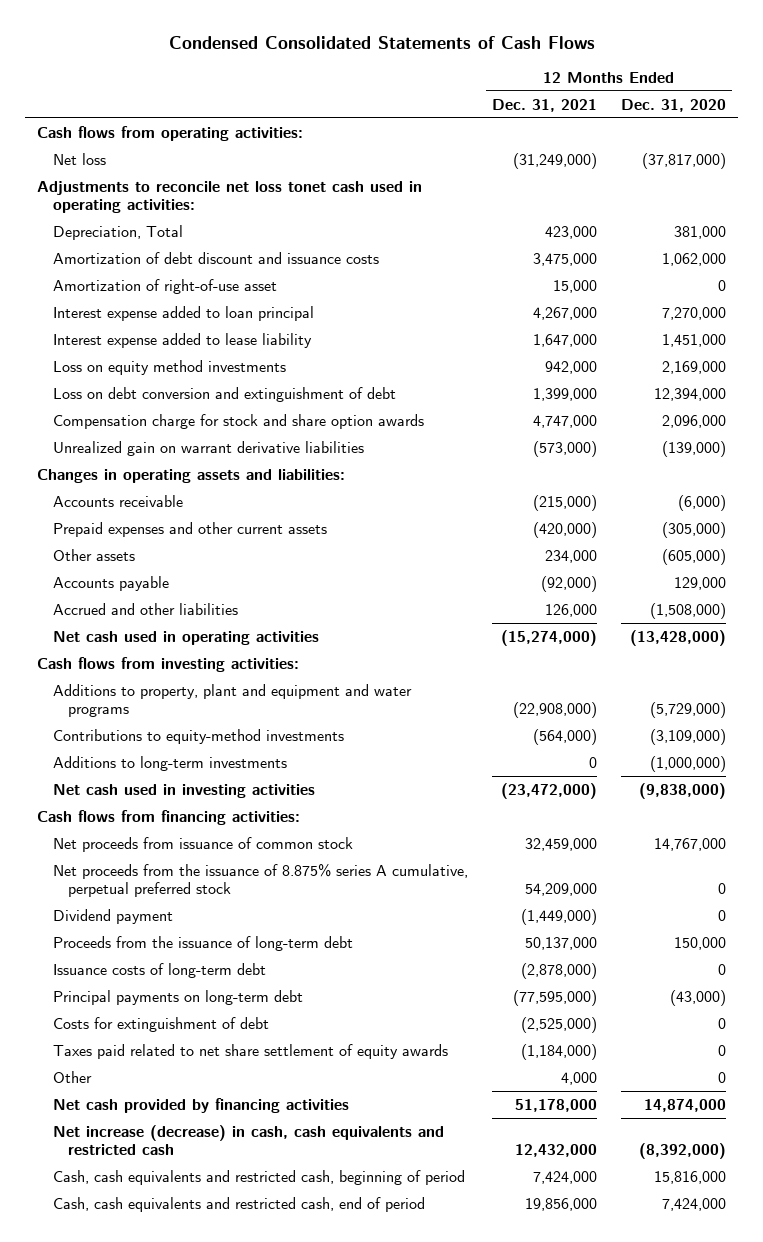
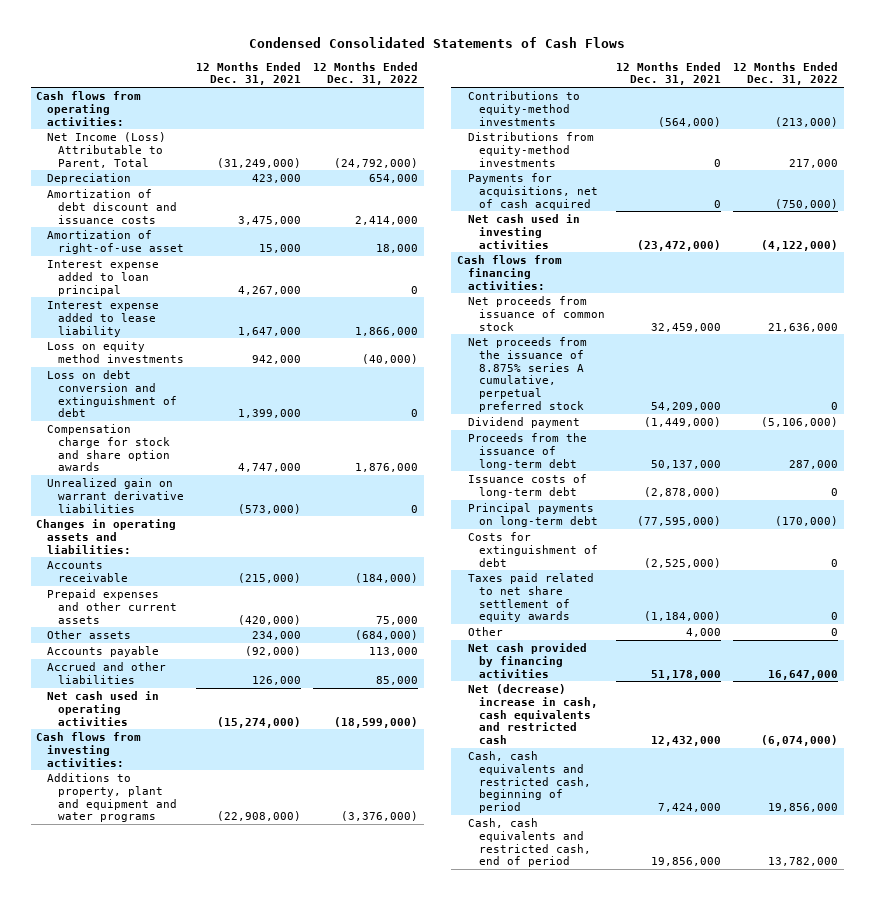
- | 12 Months Ended Dec. 31, 2021 | 12 Months Ended Dec. 31, 2020
+ | 12 Months Ended Dec. 31, 2021 | 12 Months Ended Dec. 31, 2022
- Net loss | (31,249,000) | (37,817,000)
- Adjustments to reconcile net loss tonet cash used in operating activities:
- Depreciation, Total | 423,000 | 381,000
+ Net Income (Loss) Attributable to Parent, Total | (31,249,000) | (24,792,000)
+ Depreciation | 423,000 | 654,000
- Additions to long-term investments | 0 | (1,000,000)
+ Distributions from equity-method investments | 0 | 217,000
+ Payments for acquisitions, net of cash acquired | 0 | (750,000)
- Net increase (decrease) in cash, cash equivalents and restricted cash | 12,432,000 | (8,392,000)
+ Net (decrease) increase in cash, cash equivalents and restricted cash | 12,432,000 | (6,074,000)

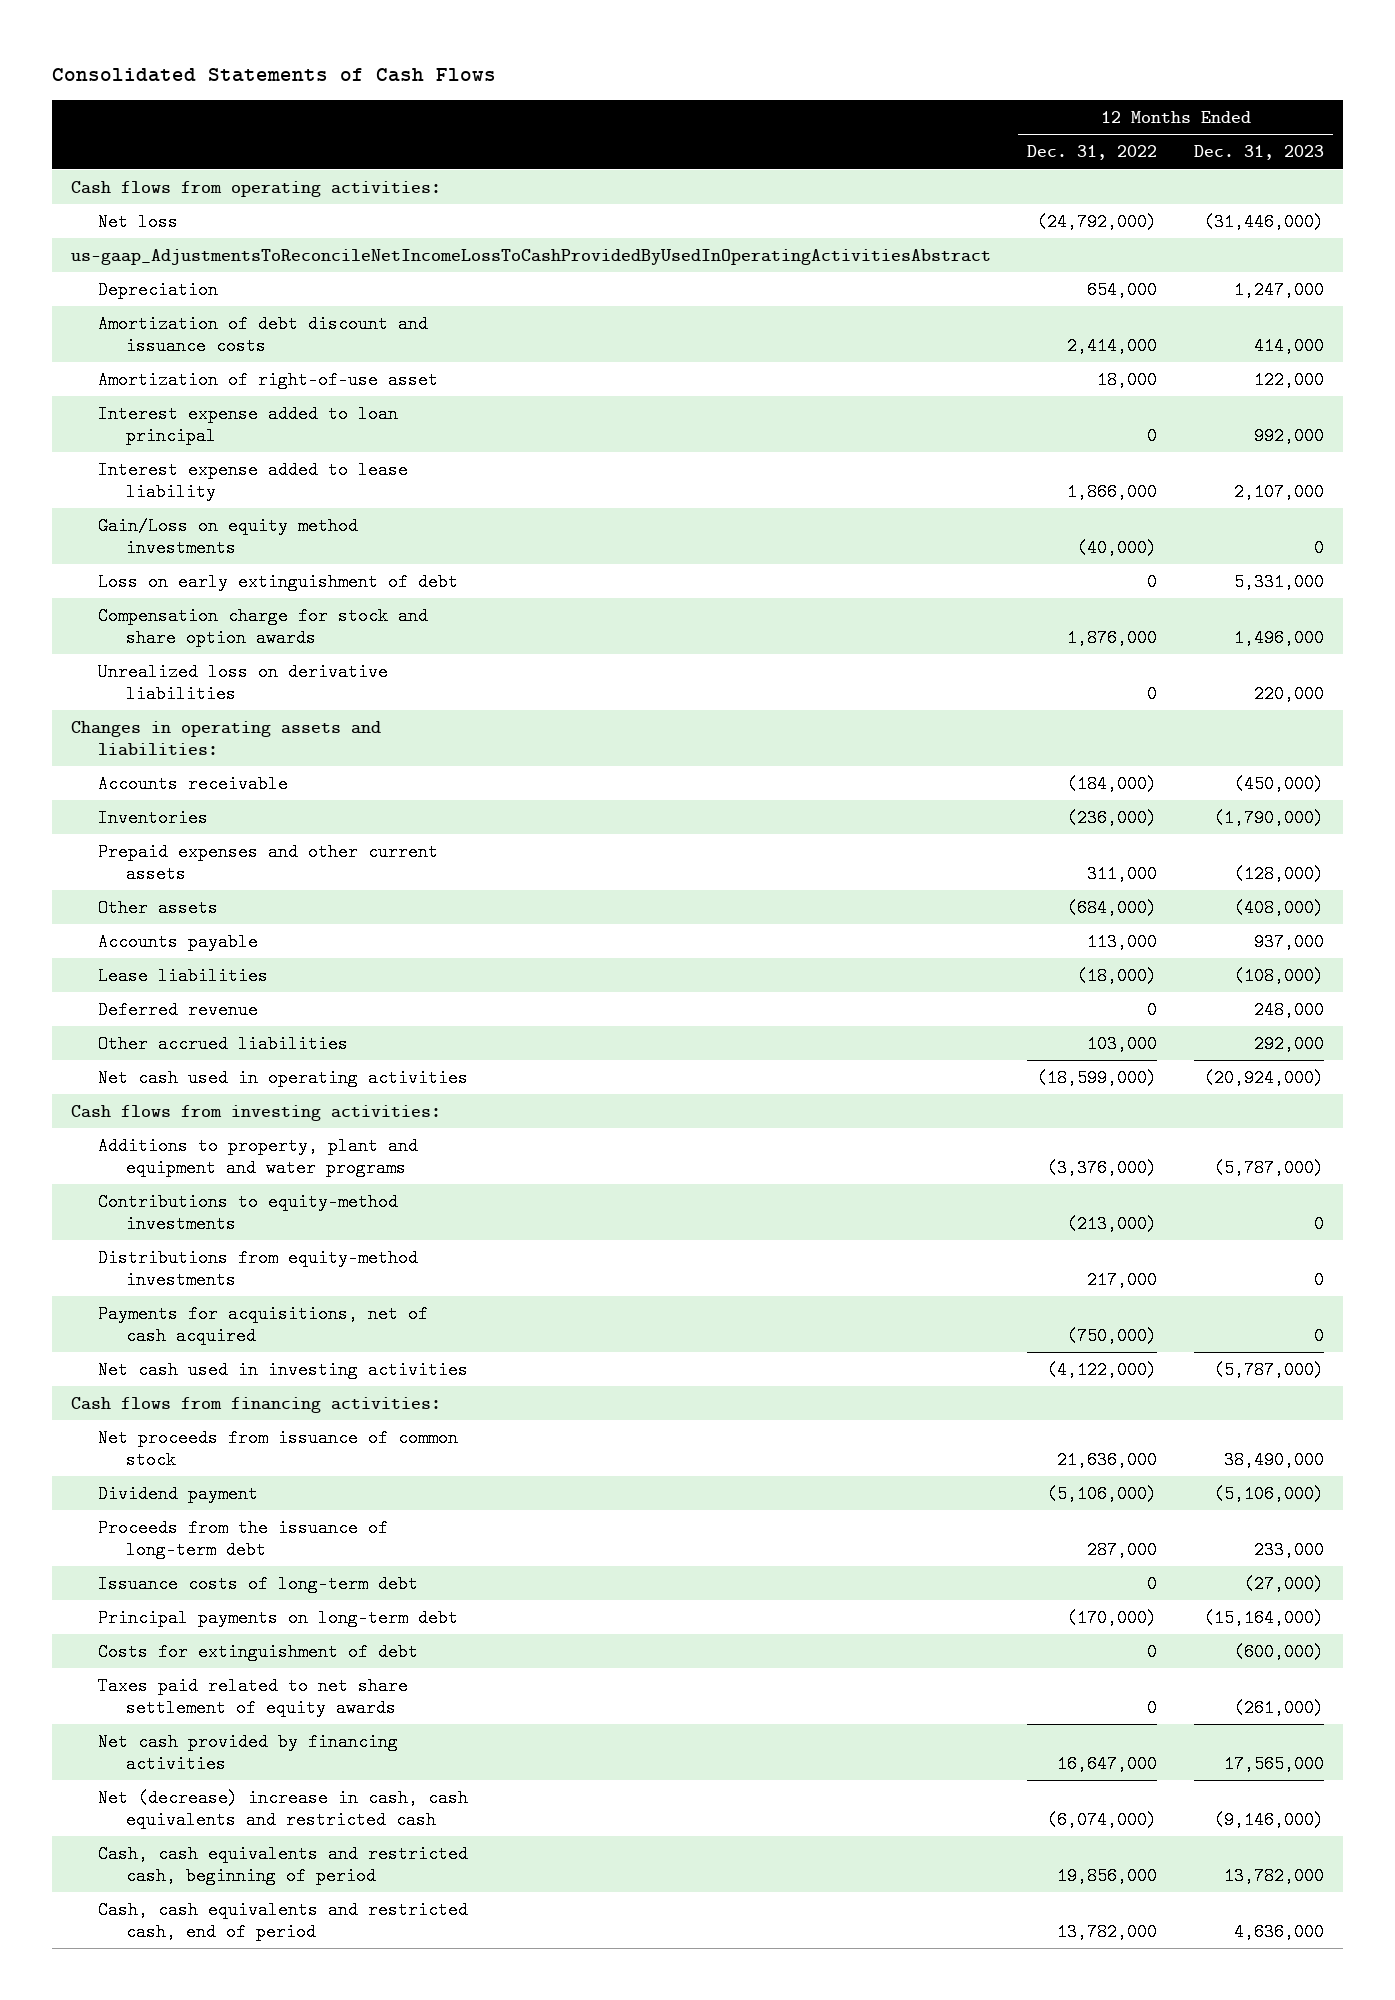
- Condensed Consolidated Statements of Cash Flows
+ Consolidated Statements of Cash Flows
- | 12 Months Ended Dec. 31, 2021 | 12 Months Ended Dec. 31, 2022
+ | 12 Months Ended Dec. 31, 2022 | 12 Months Ended Dec. 31, 2023
- Net Income (Loss) Attributable to Parent, Total | (31,249,000) | (24,792,000)
+ Net loss | (24,792,000) | (31,446,000)
+ us-gaap_AdjustmentsToReconcileNetIncomeLossToCashProvidedByUsedInOperatingActivitiesAbstract
- Loss on equity method investments | 942,000 | (40,000)
- Loss on debt conversion and extinguishment of debt | 1,399,000 | 0
+ Gain/Loss on equity method investments | (40,000) | 0
+ Loss on early extinguishment of debt | 0 | 5,331,000
- Unrealized gain on warrant derivative liabilities | (573,000) | 0
+ Unrealized loss on derivative liabilities | 0 | 220,000
- Prepaid expenses and other current assets | (420,000) | 75,000
+ Inventories | (236,000) | (1,790,000)
+ Prepaid expenses and other current assets | 311,000 | (128,000)
- Accrued and other liabilities | 126,000 | 85,000
+ Lease liabilities | (18,000) | (108,000)
+ Deferred revenue | 0 | 248,000
+ Other accrued liabilities | 103,000 | 292,000
- Net proceeds from the issuance of 8.875% series A cumulative, perpetual preferred stock | 54,209,000 | 0
- Other | 4,000 | 0

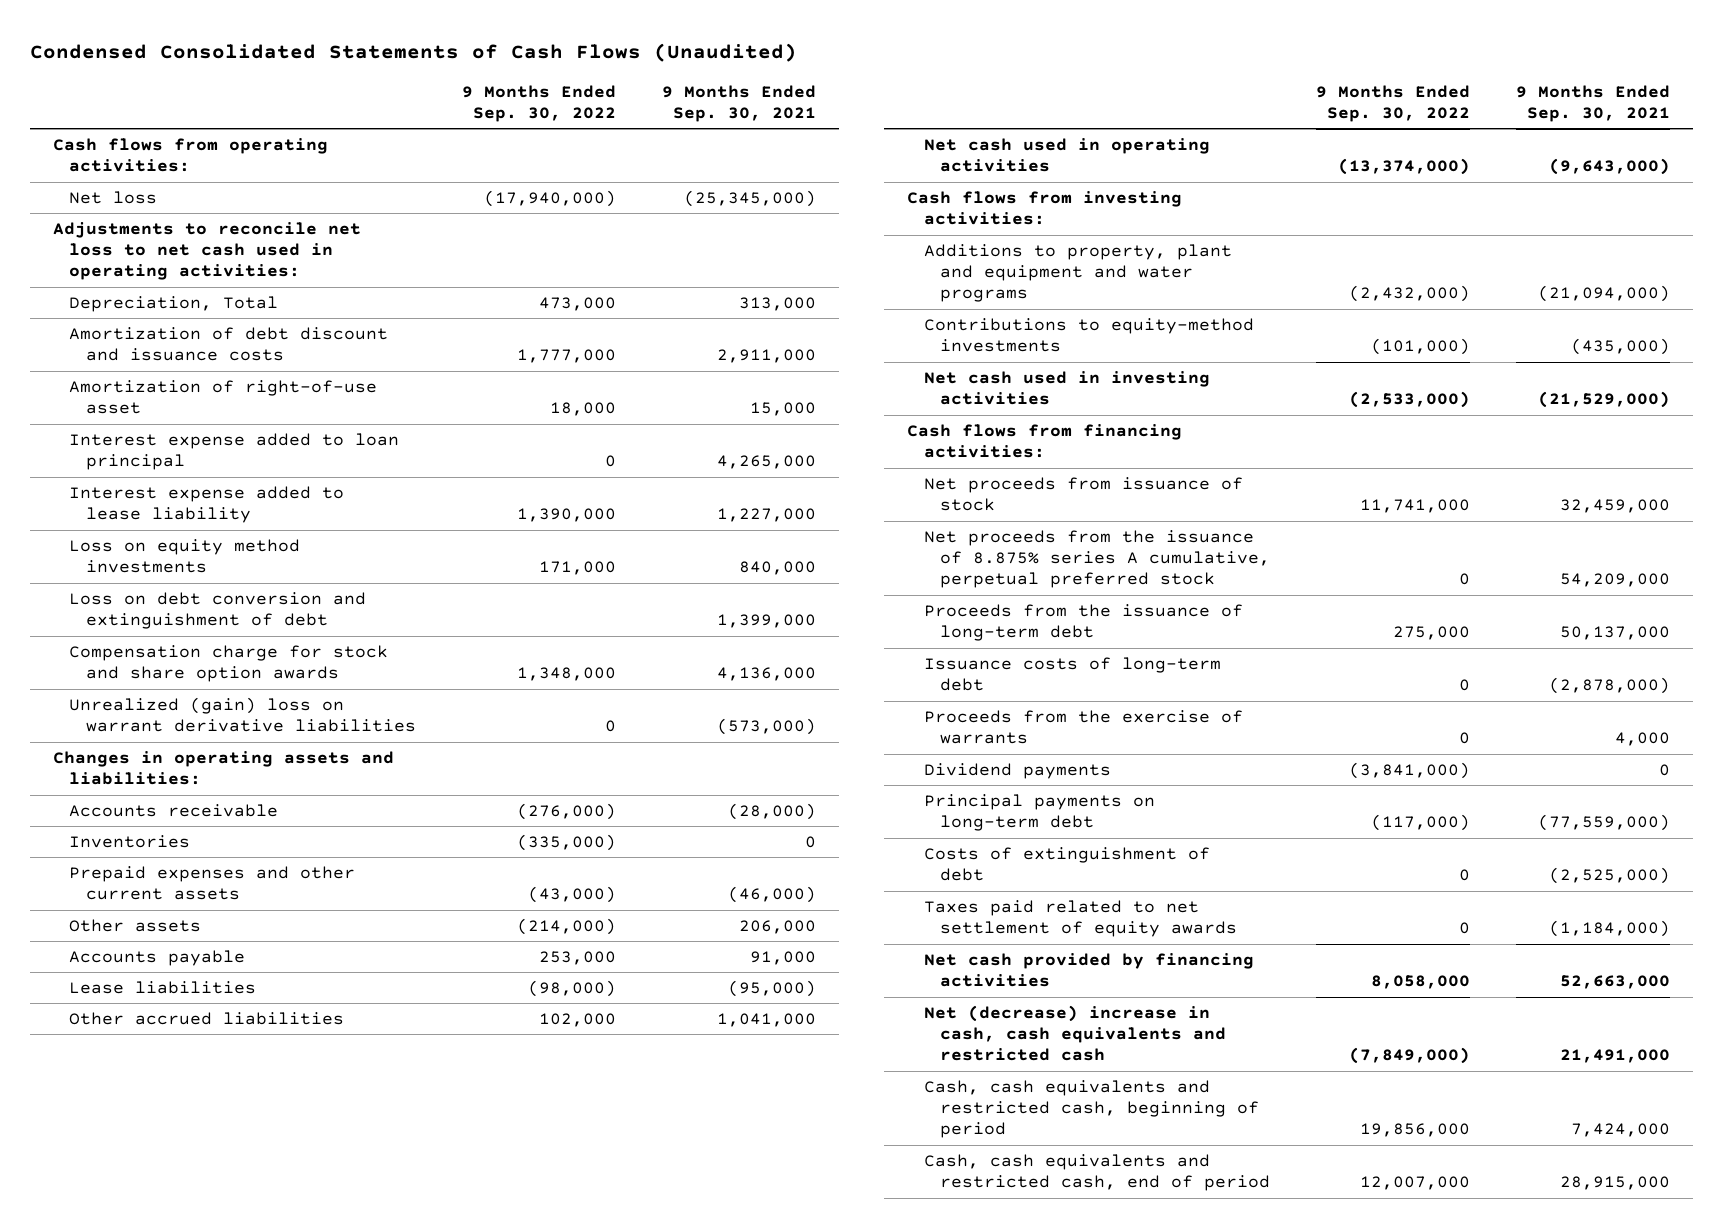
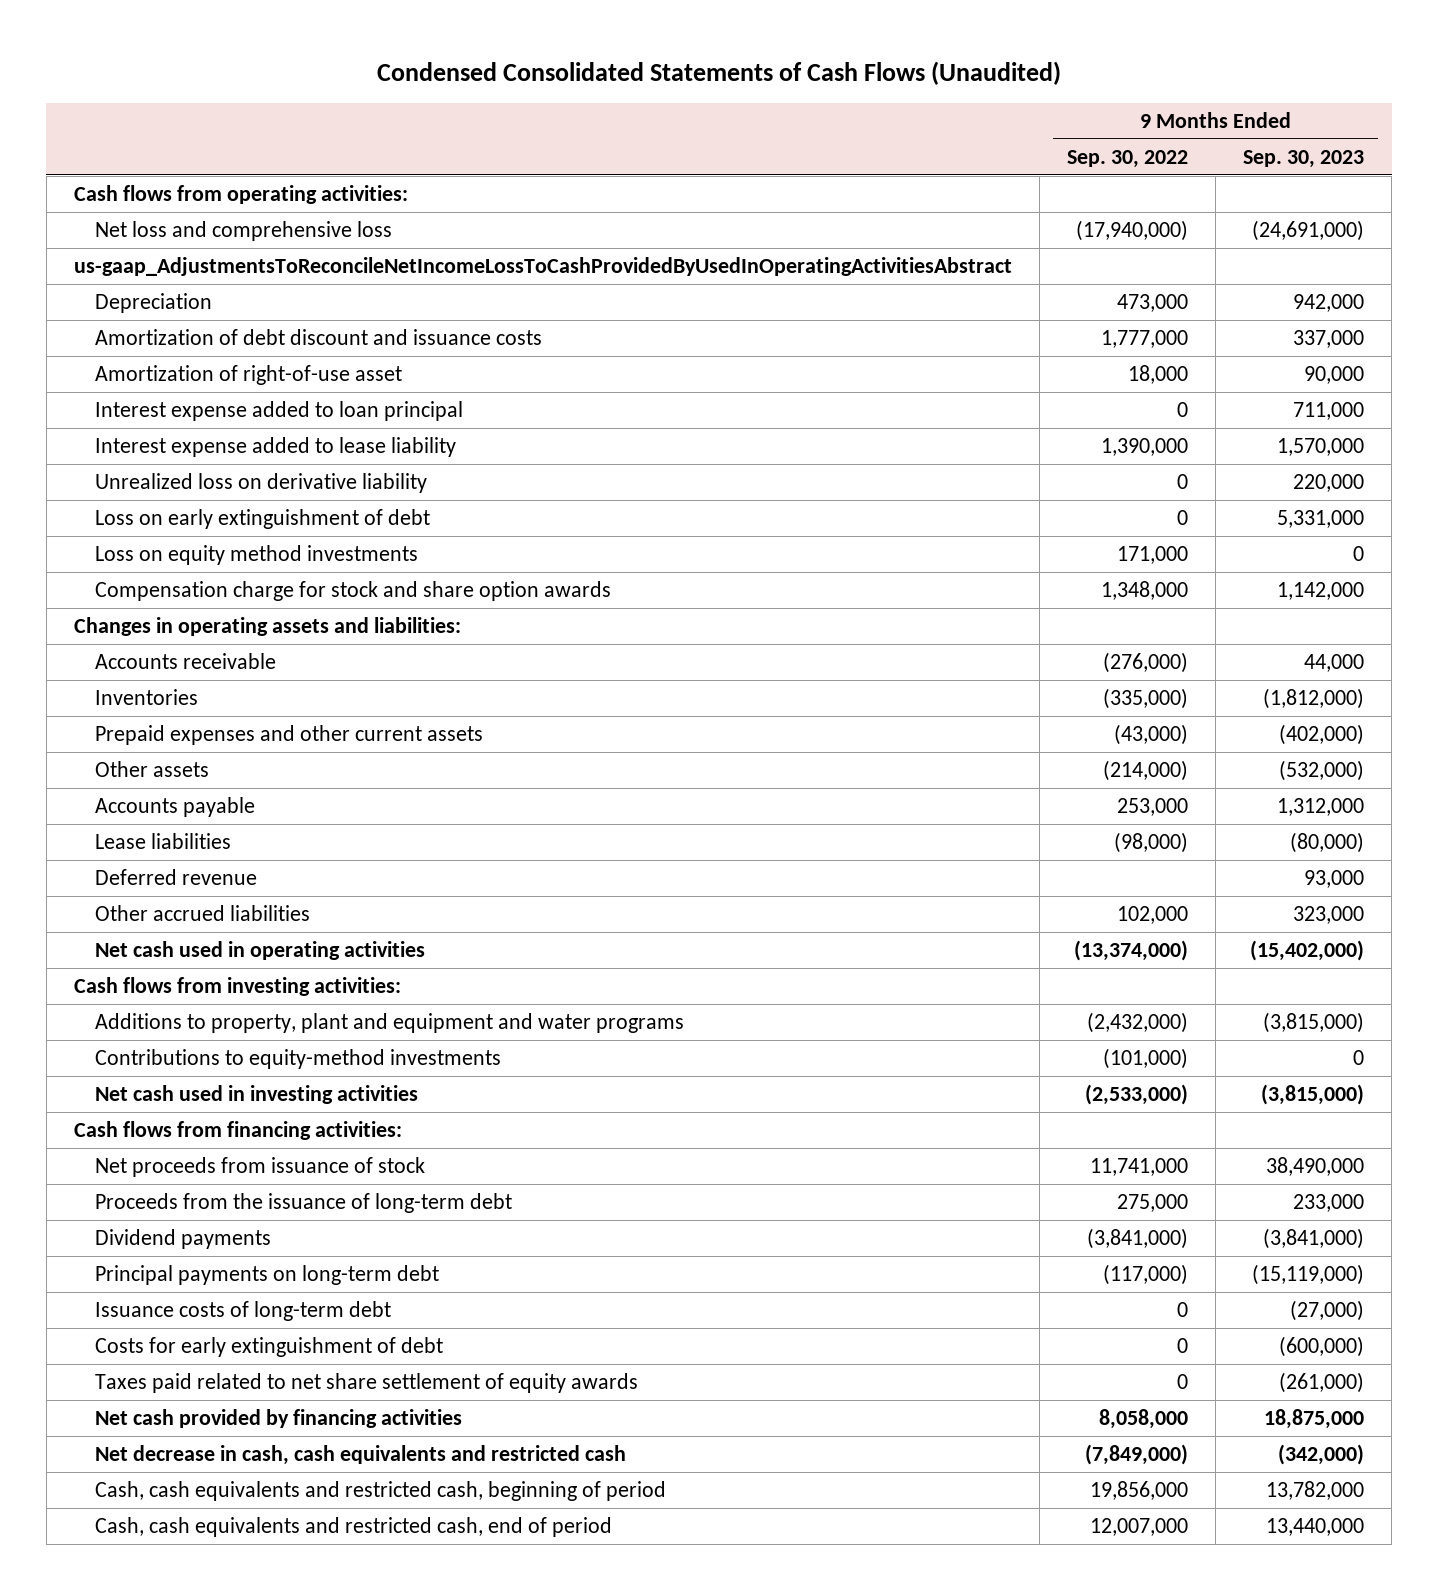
- | 9 Months Ended Sep. 30, 2022 | 9 Months Ended Sep. 30, 2021
+ | 9 Months Ended Sep. 30, 2022 | 9 Months Ended Sep. 30, 2023
- Net loss | (17,940,000) | (25,345,000)
- Adjustments to reconcile net loss to net cash used in operating activities:
- Depreciation, Total | 473,000 | 313,000
+ Net loss and comprehensive loss | (17,940,000) | (24,691,000)
+ us-gaap_AdjustmentsToReconcileNetIncomeLossToCashProvidedByUsedInOperatingActivitiesAbstract
+ Depreciation | 473,000 | 942,000
+ Unrealized loss on derivative liability | 0 | 220,000
+ Loss on early extinguishment of debt | 0 | 5,331,000
- Loss on debt conversion and extinguishment of debt | | 1,399,000
- Unrealized (gain) loss on warrant derivative liabilities | 0 | (573,000)
+ Deferred revenue | | 93,000
- Net proceeds from the issuance of 8.875% series A cumulative, perpetual preferred stock | 0 | 54,209,000
- Proceeds from the exercise of warrants | 0 | 4,000
- Costs of extinguishment of debt | 0 | (2,525,000)
- Taxes paid related to net settlement of equity awards | 0 | (1,184,000)
moved down: Issuance costs of long-term debt | 0 | (27,000)
+ Costs for early extinguishment of debt | 0 | (600,000)
+ Taxes paid related to net share settlement of equity awards | 0 | (261,000)
- Net (decrease) increase in cash, cash equivalents and restricted cash | (7,849,000) | 21,491,000
+ Net decrease in cash, cash equivalents and restricted cash | (7,849,000) | (342,000)

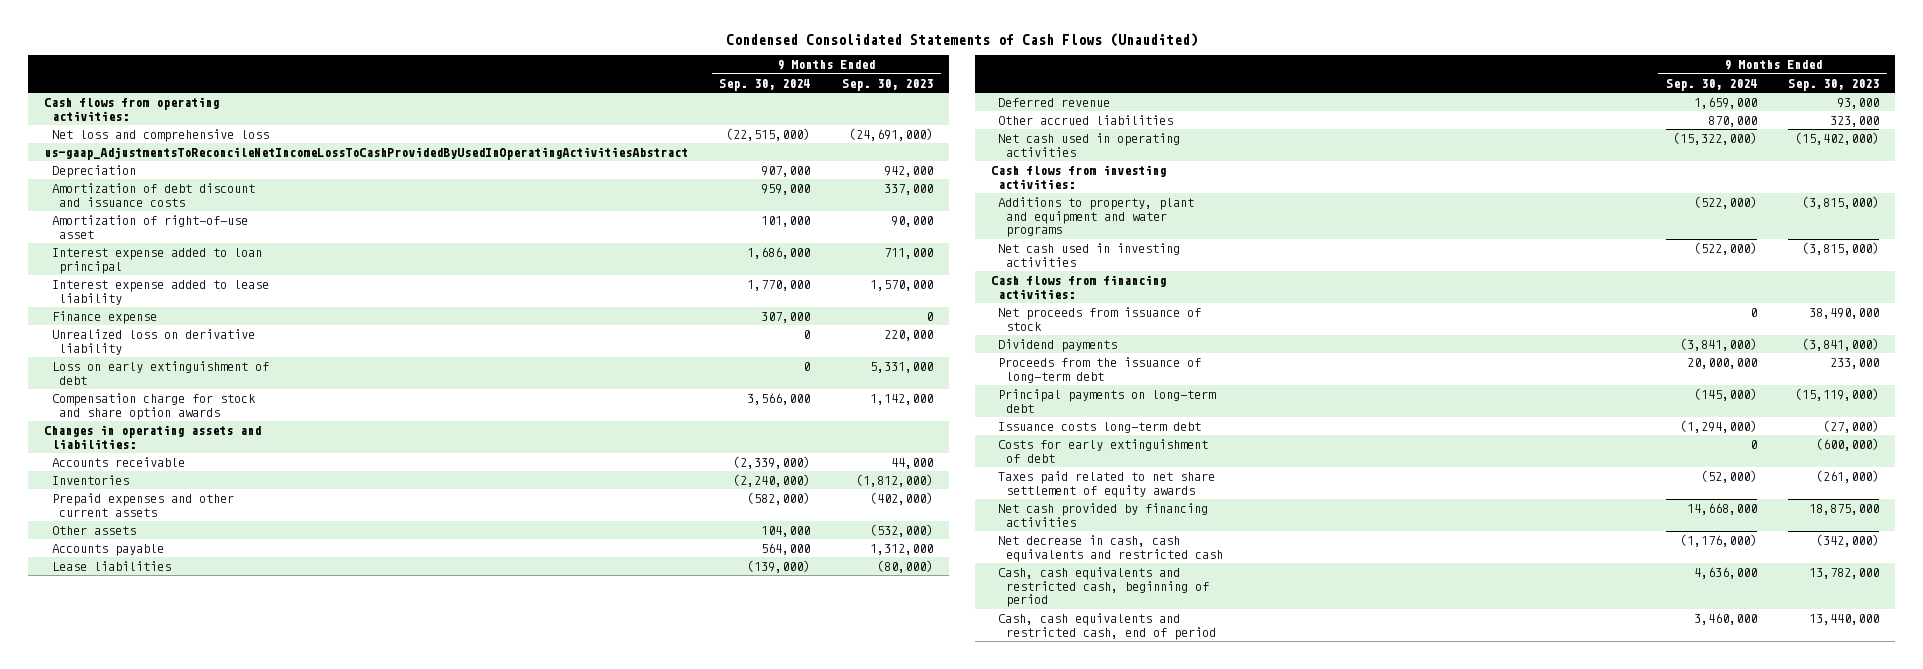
- | 9 Months Ended Sep. 30, 2022 | 9 Months Ended Sep. 30, 2023
+ | 9 Months Ended Sep. 30, 2024 | 9 Months Ended Sep. 30, 2023
+ Finance expense | 307,000 | 0
- Loss on equity method investments | 171,000 | 0
- Contributions to equity-method investments | (101,000) | 0
moved down: Proceeds from the issuance of long-term debt | 20,000,000 | 233,000
- Issuance costs of long-term debt | 0 | (27,000)
+ Issuance costs long-term debt | (1,294,000) | (27,000)

